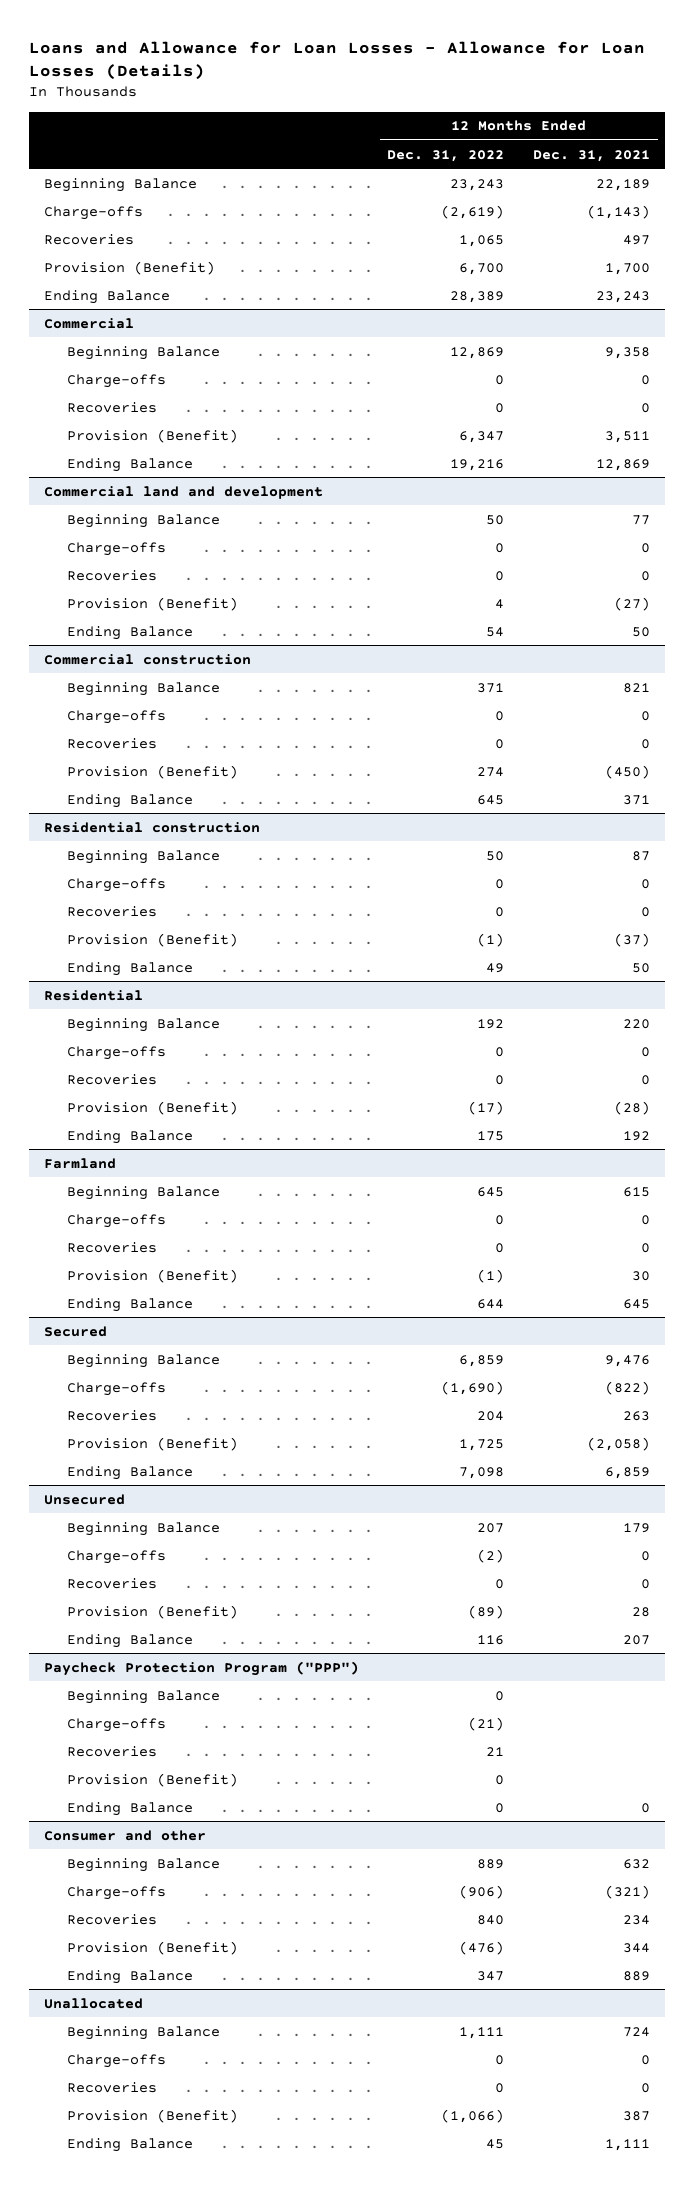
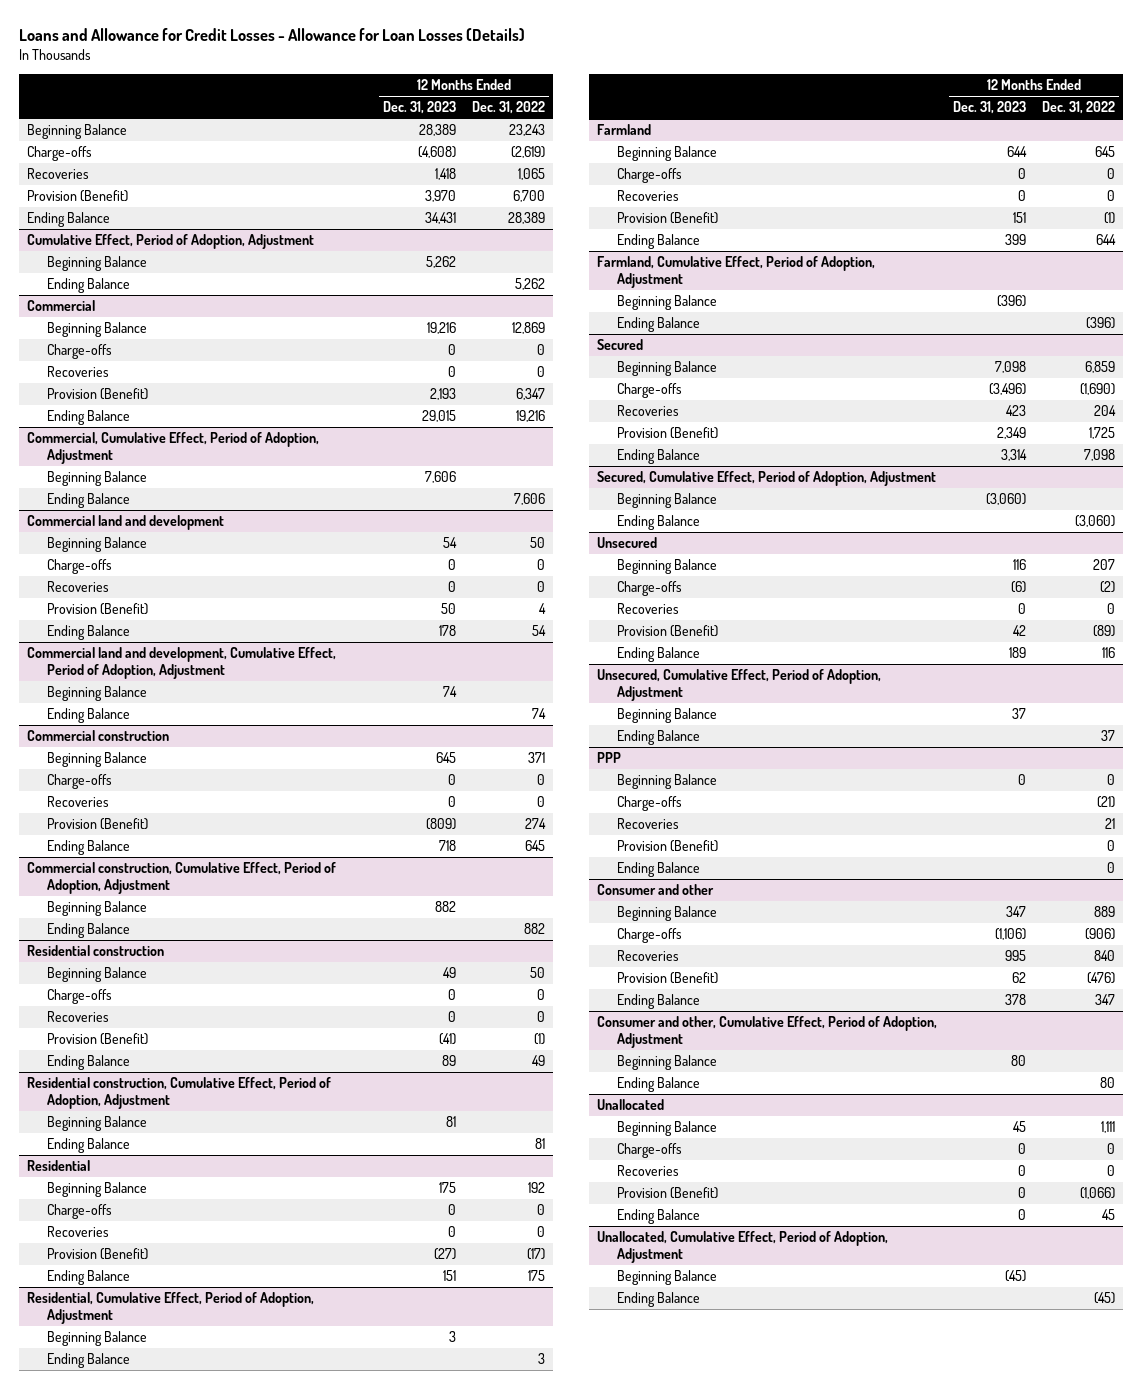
- Loans and Allowance for Loan Losses - Allowance for Loan Losses (Details)
+ Loans and Allowance for Credit Losses - Allowance for Loan Losses (Details)
- | 12 Months Ended Dec. 31, 2022 | 12 Months Ended Dec. 31, 2021
+ | 12 Months Ended Dec. 31, 2023 | 12 Months Ended Dec. 31, 2022
+ Cumulative Effect, Period of Adoption, Adjustment
+ Beginning Balance | 5,262 |
+ Ending Balance | | 5,262
+ Commercial, Cumulative Effect, Period of Adoption, Adjustment
+ Beginning Balance | 7,606 |
+ Ending Balance | | 7,606
+ Commercial land and development, Cumulative Effect, Period of Adoption, Adjustment
+ Beginning Balance | 74 |
+ Ending Balance | | 74
+ Commercial construction, Cumulative Effect, Period of Adoption, Adjustment
+ Beginning Balance | 882 |
+ Ending Balance | | 882
+ Residential construction, Cumulative Effect, Period of Adoption, Adjustment
+ Beginning Balance | 81 |
+ Ending Balance | | 81
+ Residential, Cumulative Effect, Period of Adoption, Adjustment
+ Beginning Balance | 3 |
+ Ending Balance | | 3
+ Farmland, Cumulative Effect, Period of Adoption, Adjustment
+ Beginning Balance | (396) |
+ Ending Balance | | (396)
+ Secured, Cumulative Effect, Period of Adoption, Adjustment
+ Beginning Balance | (3,060) |
+ Ending Balance | | (3,060)
- Paycheck Protection Program ("PPP")
+ Unsecured, Cumulative Effect, Period of Adoption, Adjustment
+ Beginning Balance | 37 |
+ Ending Balance | | 37
+ PPP
+ Consumer and other, Cumulative Effect, Period of Adoption, Adjustment
+ Beginning Balance | 80 |
+ Ending Balance | | 80
+ Unallocated, Cumulative Effect, Period of Adoption, Adjustment
+ Beginning Balance | (45) |
+ Ending Balance | | (45)

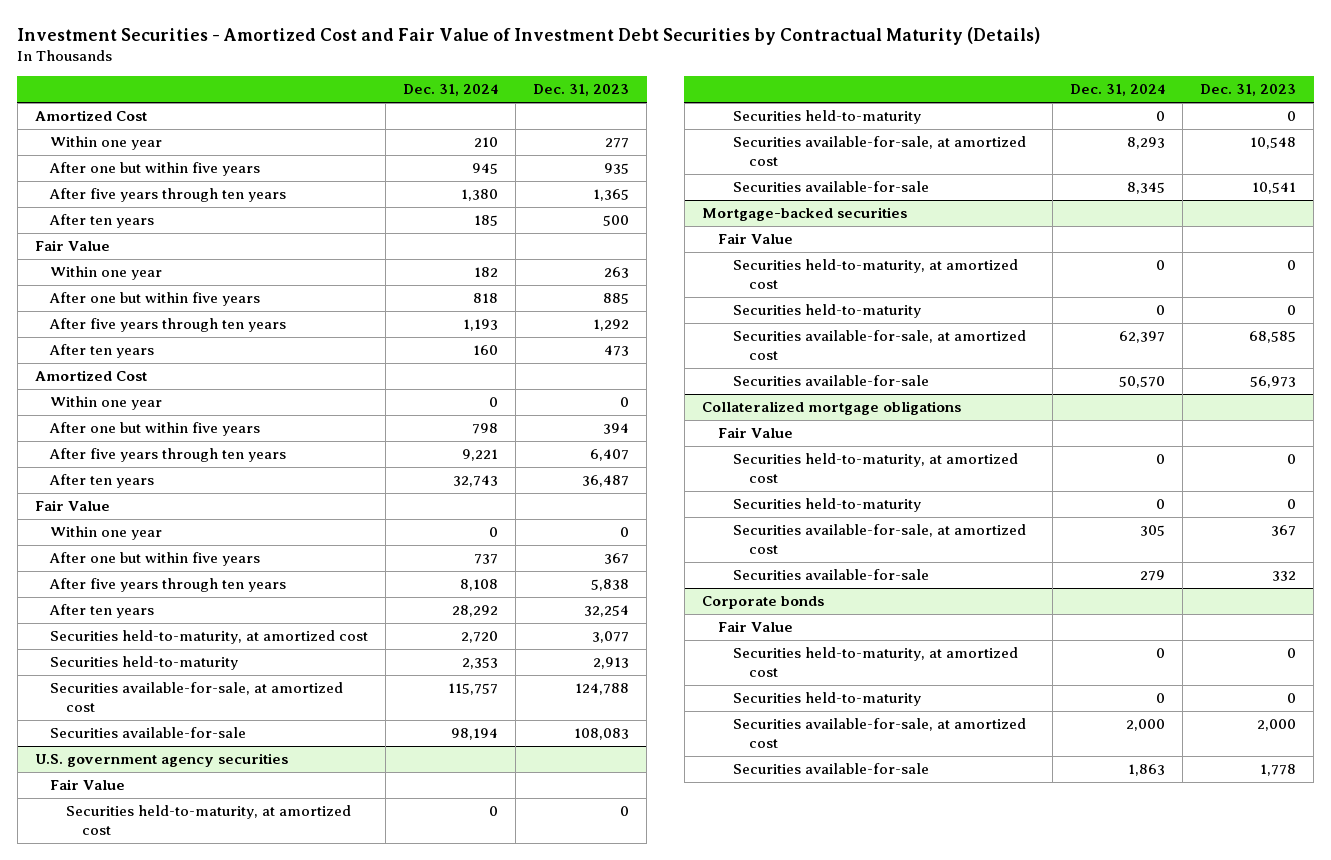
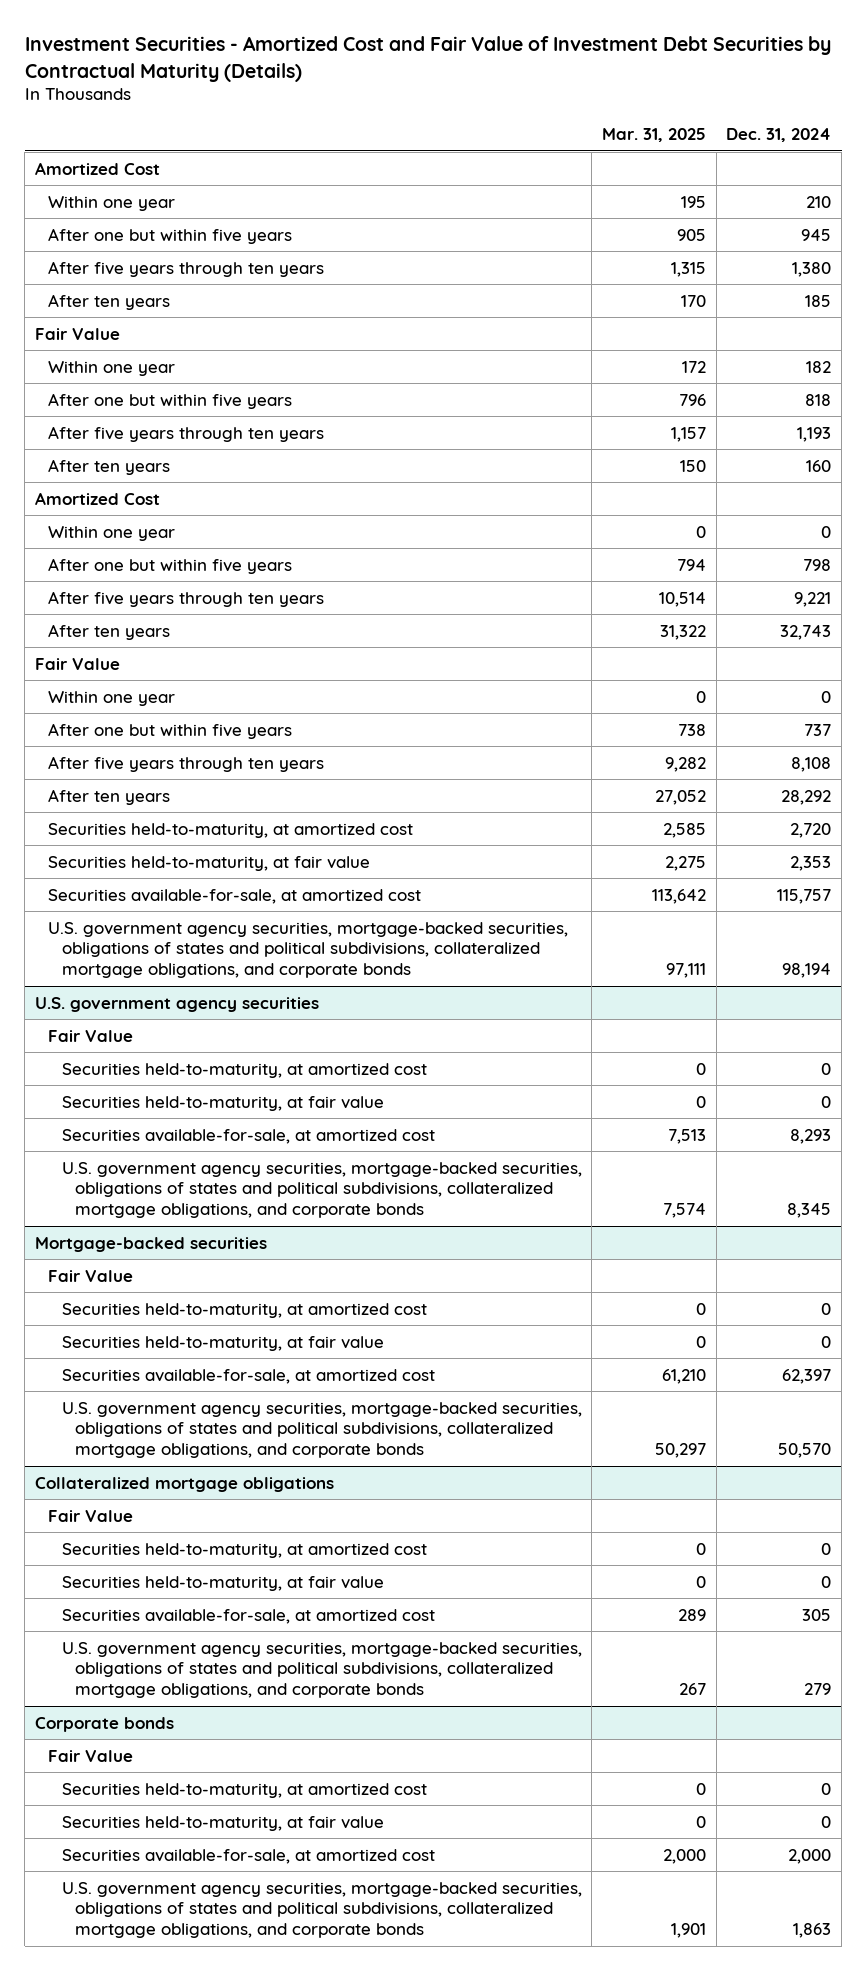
- | Dec. 31, 2024 | Dec. 31, 2023
+ | Mar. 31, 2025 | Dec. 31, 2024
- Securities held-to-maturity | 2,353 | 2,913
+ Securities held-to-maturity, at fair value | 2,275 | 2,353
- Securities available-for-sale | 98,194 | 108,083
+ U.S. government agency securities, mortgage-backed securities, obligations of states and political subdivisions, collateralized mortgage obligations, and corporate bonds | 97,111 | 98,194
@ U.S. government agency securities
- Securities held-to-maturity | 0 | 0
+ Securities held-to-maturity, at fair value | 0 | 0
- Securities available-for-sale | 8,345 | 10,541
+ U.S. government agency securities, mortgage-backed securities, obligations of states and political subdivisions, collateralized mortgage obligations, and corporate bonds | 7,574 | 8,345
@ Mortgage-backed securities
- Securities held-to-maturity | 0 | 0
+ Securities held-to-maturity, at fair value | 0 | 0
- Securities available-for-sale | 50,570 | 56,973
+ U.S. government agency securities, mortgage-backed securities, obligations of states and political subdivisions, collateralized mortgage obligations, and corporate bonds | 50,297 | 50,570
@ Collateralized mortgage obligations
- Securities held-to-maturity | 0 | 0
+ Securities held-to-maturity, at fair value | 0 | 0
- Securities available-for-sale | 279 | 332
+ U.S. government agency securities, mortgage-backed securities, obligations of states and political subdivisions, collateralized mortgage obligations, and corporate bonds | 267 | 279
@ Corporate bonds
- Securities held-to-maturity | 0 | 0
+ Securities held-to-maturity, at fair value | 0 | 0
- Securities available-for-sale | 1,863 | 1,778
+ U.S. government agency securities, mortgage-backed securities, obligations of states and political subdivisions, collateralized mortgage obligations, and corporate bonds | 1,901 | 1,863

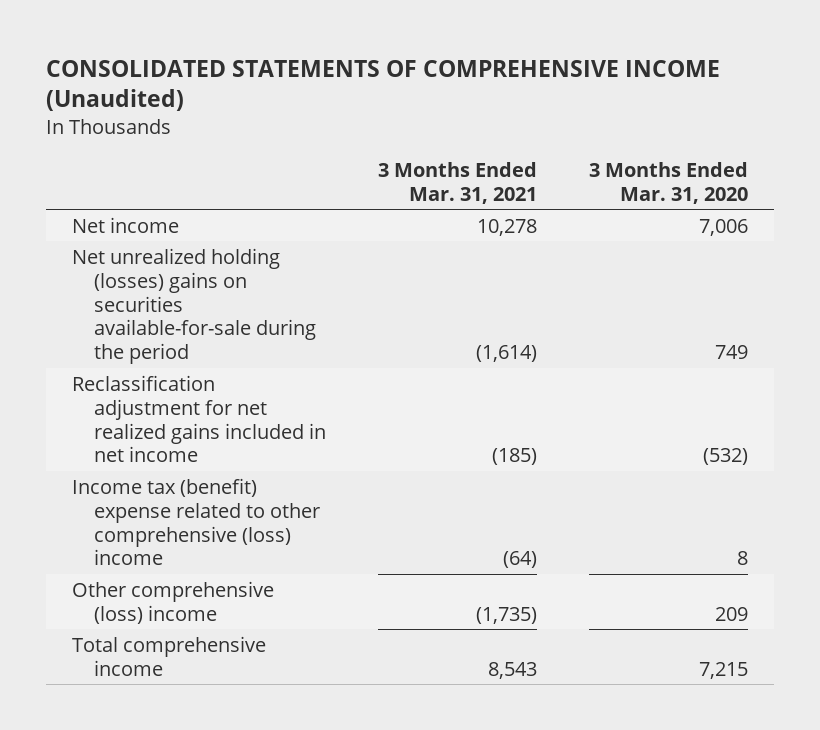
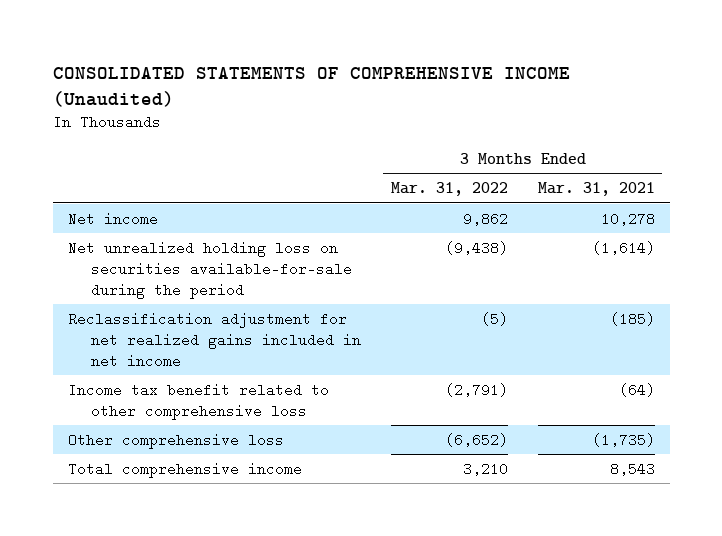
- | 3 Months Ended Mar. 31, 2021 | 3 Months Ended Mar. 31, 2020
+ | 3 Months Ended Mar. 31, 2022 | 3 Months Ended Mar. 31, 2021
- Net unrealized holding (losses) gains on securities available-for-sale during the period | (1,614) | 749
+ Net unrealized holding loss on securities available-for-sale during the period | (9,438) | (1,614)
- Income tax (benefit) expense related to other comprehensive (loss) income | (64) | 8
- Other comprehensive (loss) income | (1,735) | 209
+ Income tax benefit related to other comprehensive loss | (2,791) | (64)
+ Other comprehensive loss | (6,652) | (1,735)

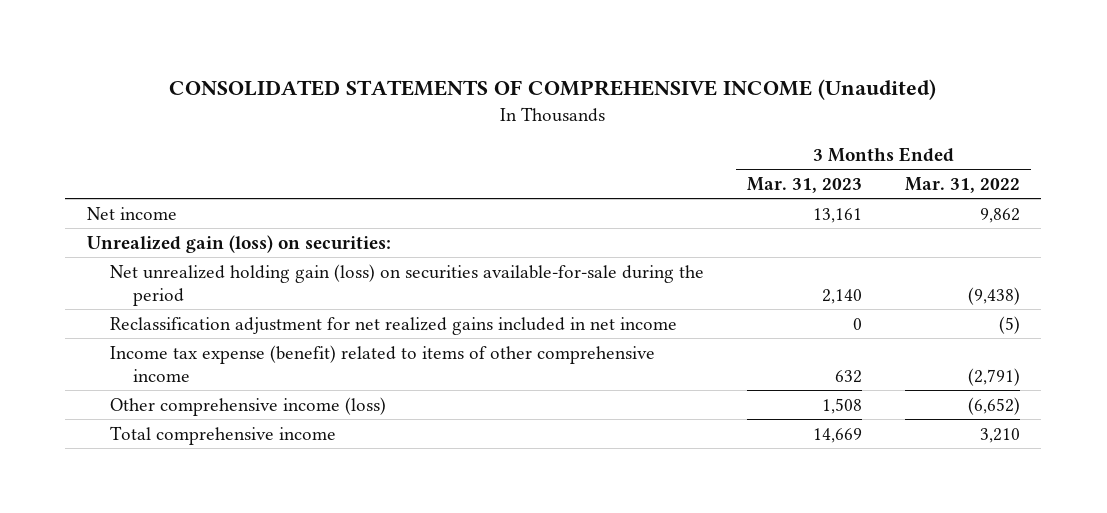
- | 3 Months Ended Mar. 31, 2022 | 3 Months Ended Mar. 31, 2021
+ | 3 Months Ended Mar. 31, 2023 | 3 Months Ended Mar. 31, 2022
- Net unrealized holding loss on securities available-for-sale during the period | (9,438) | (1,614)
+ Unrealized gain (loss) on securities:
+ Net unrealized holding gain (loss) on securities available-for-sale during the period | 2,140 | (9,438)
- Income tax benefit related to other comprehensive loss | (2,791) | (64)
- Other comprehensive loss | (6,652) | (1,735)
+ Income tax expense (benefit) related to items of other comprehensive income | 632 | (2,791)
+ Other comprehensive income (loss) | 1,508 | (6,652)

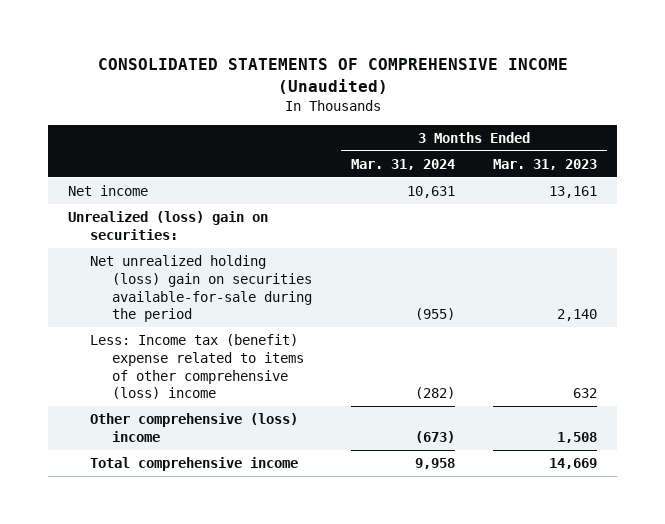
- | 3 Months Ended Mar. 31, 2023 | 3 Months Ended Mar. 31, 2022
+ | 3 Months Ended Mar. 31, 2024 | 3 Months Ended Mar. 31, 2023
- Unrealized gain (loss) on securities:
- Net unrealized holding gain (loss) on securities available-for-sale during the period | 2,140 | (9,438)
- Reclassification adjustment for net realized gains included in net income | 0 | (5)
- Income tax expense (benefit) related to items of other comprehensive income | 632 | (2,791)
- Other comprehensive income (loss) | 1,508 | (6,652)
+ Unrealized (loss) gain on securities:
+ Net unrealized holding (loss) gain on securities available-for-sale during the period | (955) | 2,140
+ Less: Income tax (benefit) expense related to items of other comprehensive (loss) income | (282) | 632
+ Other comprehensive (loss) income | (673) | 1,508

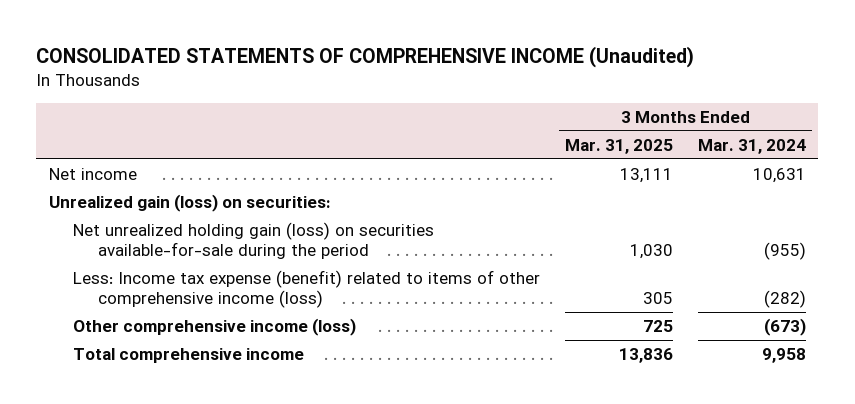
- | 3 Months Ended Mar. 31, 2024 | 3 Months Ended Mar. 31, 2023
+ | 3 Months Ended Mar. 31, 2025 | 3 Months Ended Mar. 31, 2024
- Unrealized (loss) gain on securities:
- Net unrealized holding (loss) gain on securities available-for-sale during the period | (955) | 2,140
- Less: Income tax (benefit) expense related to items of other comprehensive (loss) income | (282) | 632
- Other comprehensive (loss) income | (673) | 1,508
+ Unrealized gain (loss) on securities:
+ Net unrealized holding gain (loss) on securities available-for-sale during the period | 1,030 | (955)
+ Less: Income tax expense (benefit) related to items of other comprehensive income (loss) | 305 | (282)
+ Other comprehensive income (loss) | 725 | (673)

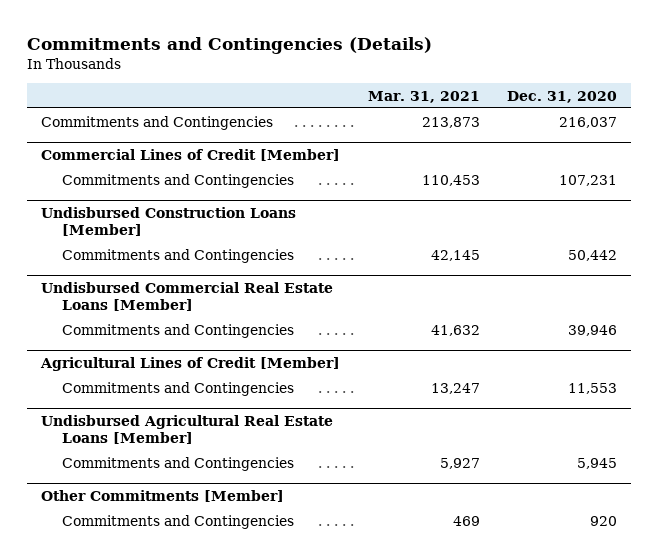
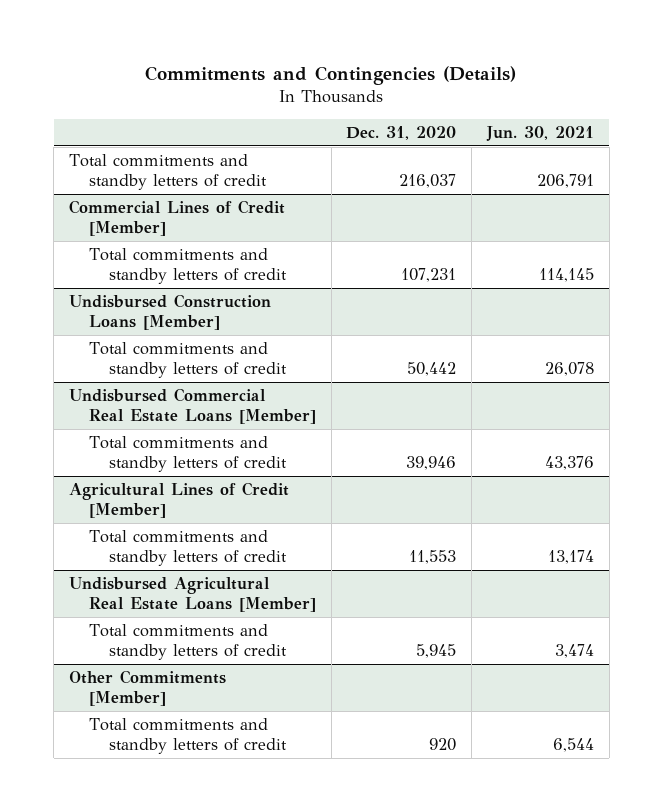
- | Mar. 31, 2021 | Dec. 31, 2020
+ | Dec. 31, 2020 | Jun. 30, 2021
- Commitments and Contingencies | 213,873 | 216,037
+ Total commitments and standby letters of credit | 216,037 | 206,791
@ Commercial Lines of Credit [Member]
- Commitments and Contingencies | 110,453 | 107,231
+ Total commitments and standby letters of credit | 107,231 | 114,145
@ Undisbursed Construction Loans [Member]
- Commitments and Contingencies | 42,145 | 50,442
+ Total commitments and standby letters of credit | 50,442 | 26,078
@ Undisbursed Commercial Real Estate Loans [Member]
- Commitments and Contingencies | 41,632 | 39,946
+ Total commitments and standby letters of credit | 39,946 | 43,376
@ Agricultural Lines of Credit [Member]
- Commitments and Contingencies | 13,247 | 11,553
+ Total commitments and standby letters of credit | 11,553 | 13,174
@ Undisbursed Agricultural Real Estate Loans [Member]
- Commitments and Contingencies | 5,927 | 5,945
+ Total commitments and standby letters of credit | 5,945 | 3,474
@ Other Commitments [Member]
- Commitments and Contingencies | 469 | 920
+ Total commitments and standby letters of credit | 920 | 6,544

